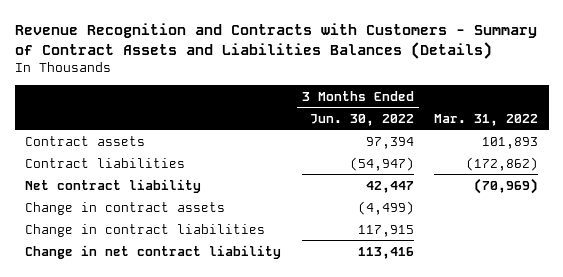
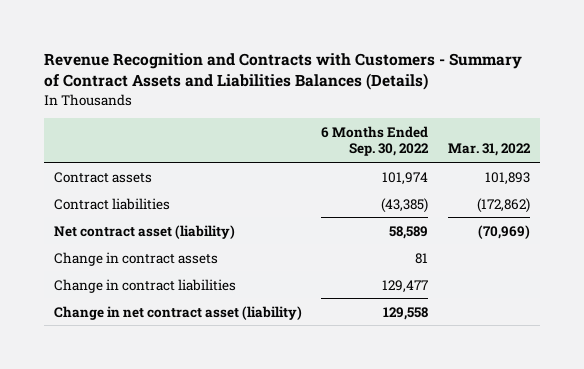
- | 3 Months Ended Jun. 30, 2022 | Mar. 31, 2022
+ | 6 Months Ended Sep. 30, 2022 | Mar. 31, 2022
- Net contract liability | 42,447 | (70,969)
+ Net contract asset (liability) | 58,589 | (70,969)
- Change in net contract liability | 113,416 |
+ Change in net contract asset (liability) | 129,558 |

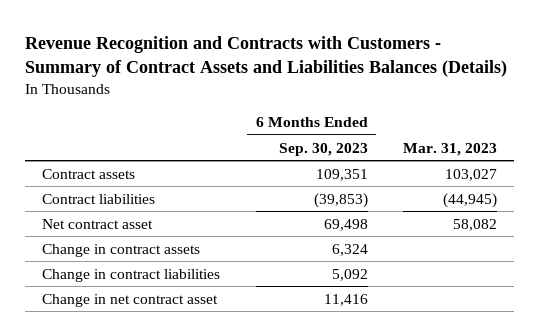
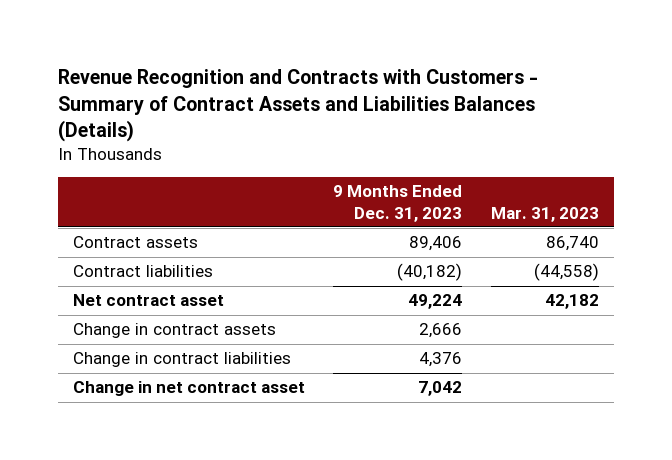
- | 6 Months Ended Sep. 30, 2023 | Mar. 31, 2023
+ | 9 Months Ended Dec. 31, 2023 | Mar. 31, 2023
- Contract assets | 109,351 | 103,027
- Contract liabilities | (39,853) | (44,945)
- Net contract asset | 69,498 | 58,082
+ Contract assets | 89,406 | 86,740
+ Contract liabilities | (40,182) | (44,558)
+ Net contract asset | 49,224 | 42,182

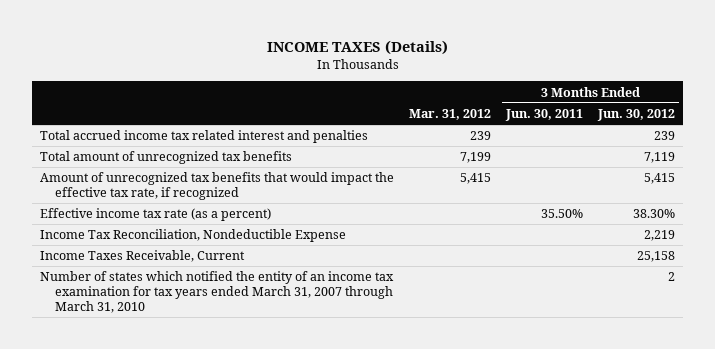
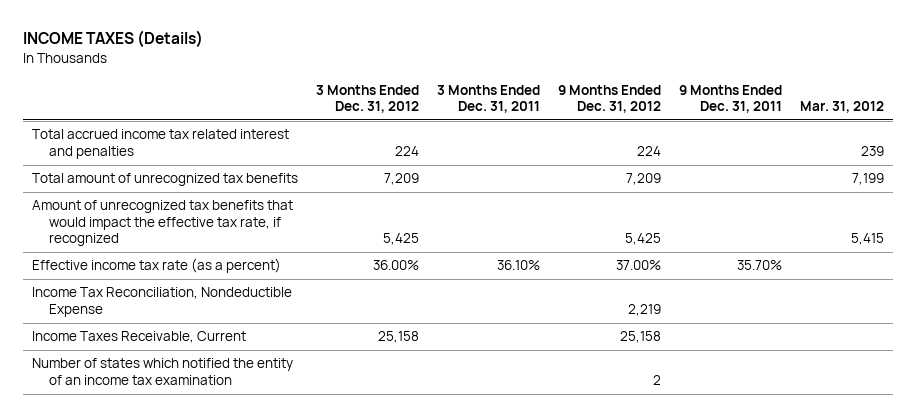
- | Mar. 31, 2012 | 3 Months Ended Jun. 30, 2011 | 3 Months Ended Jun. 30, 2012
+ | 3 Months Ended Dec. 31, 2012 | 3 Months Ended Dec. 31, 2011 | 9 Months Ended Dec. 31, 2012 | 9 Months Ended Dec. 31, 2011 | Mar. 31, 2012
- Number of states which notified the entity of an income tax examination for tax years ended March 31, 2007 through March 31, 2010 | | | 2
+ Number of states which notified the entity of an income tax examination | | | 2 | |

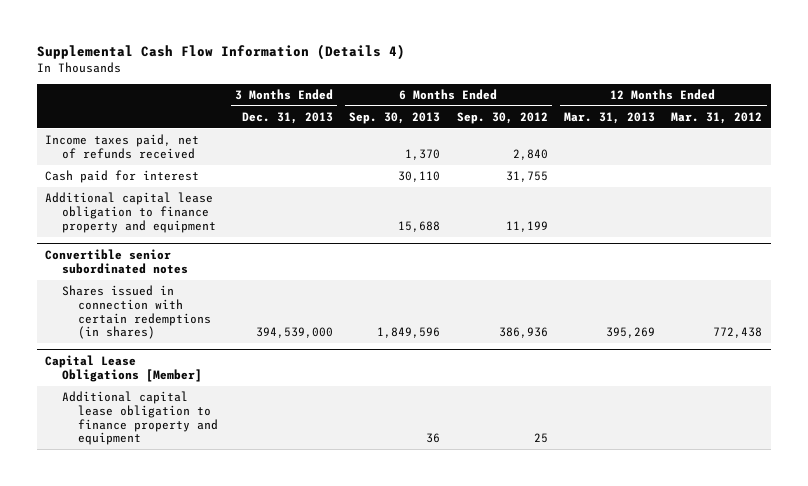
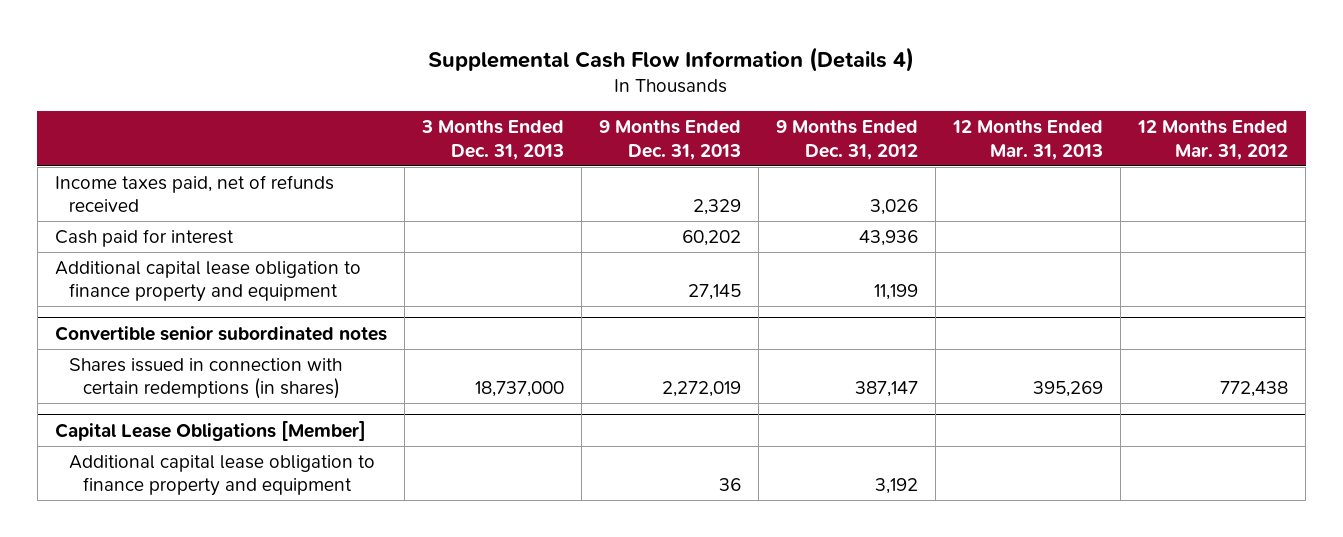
- | 3 Months Ended Dec. 31, 2013 | 6 Months Ended Sep. 30, 2013 | 6 Months Ended Sep. 30, 2012 | 12 Months Ended Mar. 31, 2013 | 12 Months Ended Mar. 31, 2012
+ | 3 Months Ended Dec. 31, 2013 | 9 Months Ended Dec. 31, 2013 | 9 Months Ended Dec. 31, 2012 | 12 Months Ended Mar. 31, 2013 | 12 Months Ended Mar. 31, 2012
@ Convertible senior subordinated notes
- Shares issued in connection with certain redemptions (in shares) | 394,539,000 | 1,849,596 | 386,936 | 395,269 | 772,438
+ Shares issued in connection with certain redemptions (in shares) | 18,737,000 | 2,272,019 | 387,147 | 395,269 | 772,438

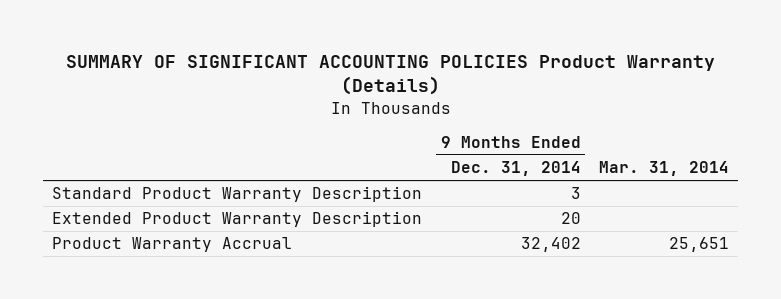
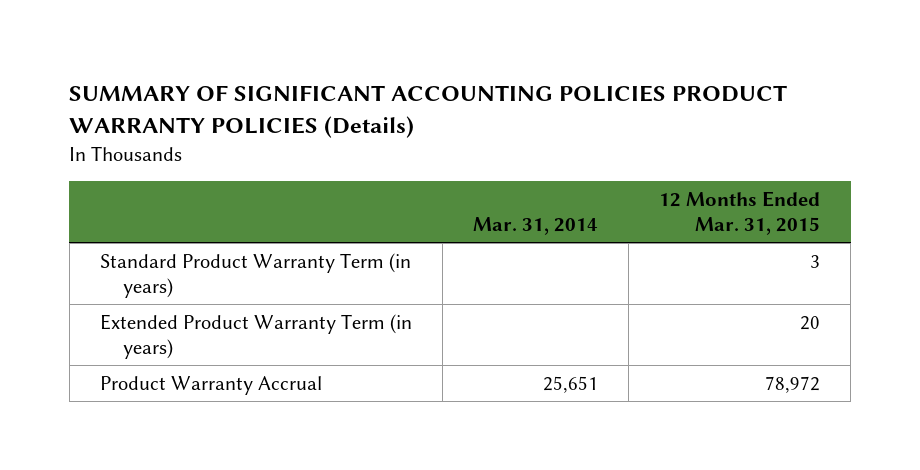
- SUMMARY OF SIGNIFICANT ACCOUNTING POLICIES Product Warranty (Details)
+ SUMMARY OF SIGNIFICANT ACCOUNTING POLICIES PRODUCT WARRANTY POLICIES (Details)
- | 9 Months Ended Dec. 31, 2014 | Mar. 31, 2014
+ | Mar. 31, 2014 | 12 Months Ended Mar. 31, 2015
- Standard Product Warranty Description | 3 |
- Extended Product Warranty Description | 20 |
+ Standard Product Warranty Term (in years) | | 3
+ Extended Product Warranty Term (in years) | | 20

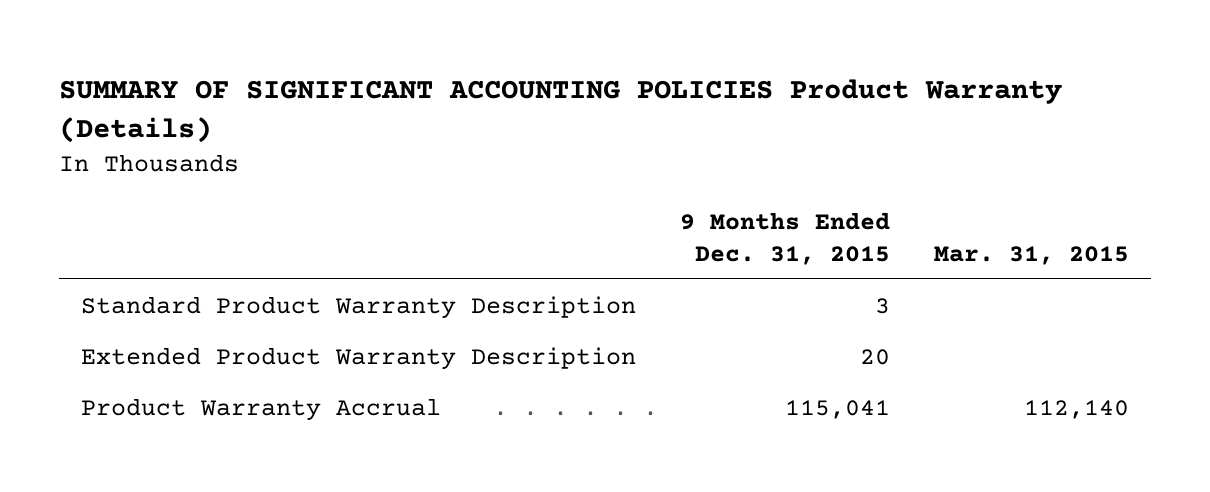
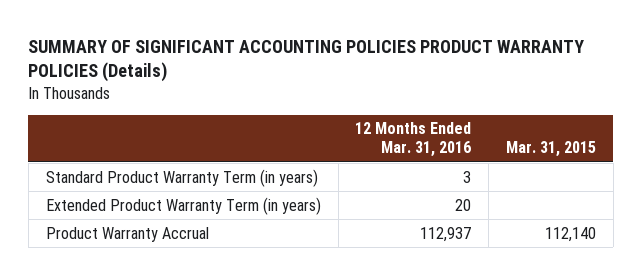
- SUMMARY OF SIGNIFICANT ACCOUNTING POLICIES Product Warranty (Details)
+ SUMMARY OF SIGNIFICANT ACCOUNTING POLICIES PRODUCT WARRANTY POLICIES (Details)
- | 9 Months Ended Dec. 31, 2015 | Mar. 31, 2015
+ | 12 Months Ended Mar. 31, 2016 | Mar. 31, 2015
- Standard Product Warranty Description | 3 |
- Extended Product Warranty Description | 20 |
+ Standard Product Warranty Term (in years) | 3 |
+ Extended Product Warranty Term (in years) | 20 |

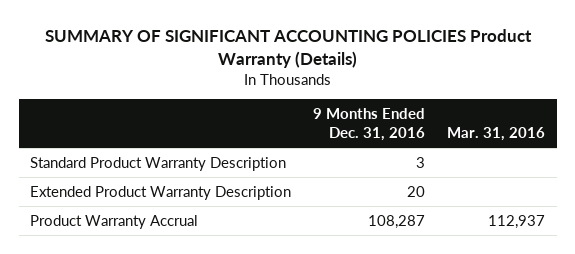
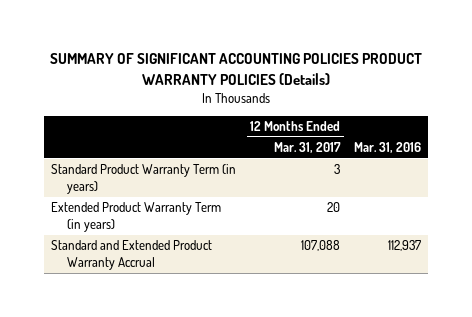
- SUMMARY OF SIGNIFICANT ACCOUNTING POLICIES Product Warranty (Details)
+ SUMMARY OF SIGNIFICANT ACCOUNTING POLICIES PRODUCT WARRANTY POLICIES (Details)
- | 9 Months Ended Dec. 31, 2016 | Mar. 31, 2016
+ | 12 Months Ended Mar. 31, 2017 | Mar. 31, 2016
- Standard Product Warranty Description | 3 |
- Extended Product Warranty Description | 20 |
- Product Warranty Accrual | 108,287 | 112,937
+ Standard Product Warranty Term (in years) | 3 |
+ Extended Product Warranty Term (in years) | 20 |
+ Standard and Extended Product Warranty Accrual | 107,088 | 112,937

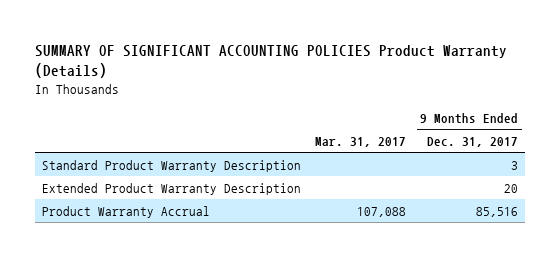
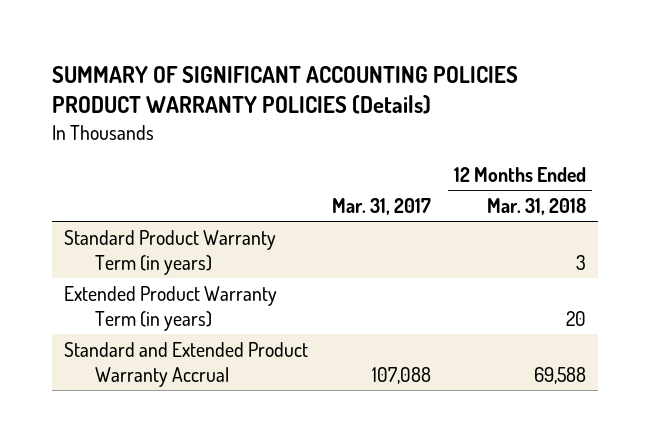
- SUMMARY OF SIGNIFICANT ACCOUNTING POLICIES Product Warranty (Details)
+ SUMMARY OF SIGNIFICANT ACCOUNTING POLICIES PRODUCT WARRANTY POLICIES (Details)
- | Mar. 31, 2017 | 9 Months Ended Dec. 31, 2017
+ | Mar. 31, 2017 | 12 Months Ended Mar. 31, 2018
- Standard Product Warranty Description | | 3
- Extended Product Warranty Description | | 20
- Product Warranty Accrual | 107,088 | 85,516
+ Standard Product Warranty Term (in years) | | 3
+ Extended Product Warranty Term (in years) | | 20
+ Standard and Extended Product Warranty Accrual | 107,088 | 69,588

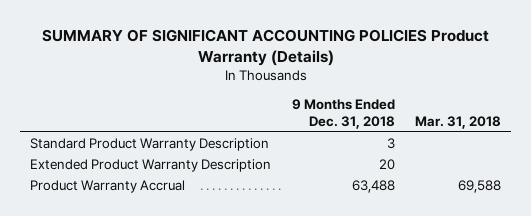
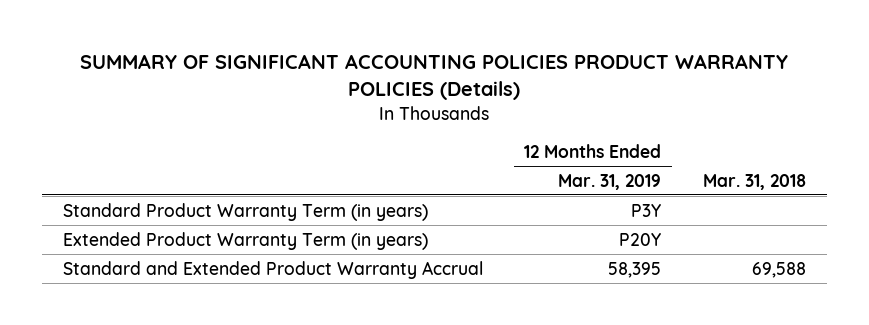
- SUMMARY OF SIGNIFICANT ACCOUNTING POLICIES Product Warranty (Details)
+ SUMMARY OF SIGNIFICANT ACCOUNTING POLICIES PRODUCT WARRANTY POLICIES (Details)
- | 9 Months Ended Dec. 31, 2018 | Mar. 31, 2018
+ | 12 Months Ended Mar. 31, 2019 | Mar. 31, 2018
- Standard Product Warranty Description | 3 |
- Extended Product Warranty Description | 20 |
- Product Warranty Accrual | 63,488 | 69,588
+ Standard Product Warranty Term (in years) | P3Y |
+ Extended Product Warranty Term (in years) | P20Y |
+ Standard and Extended Product Warranty Accrual | 58,395 | 69,588

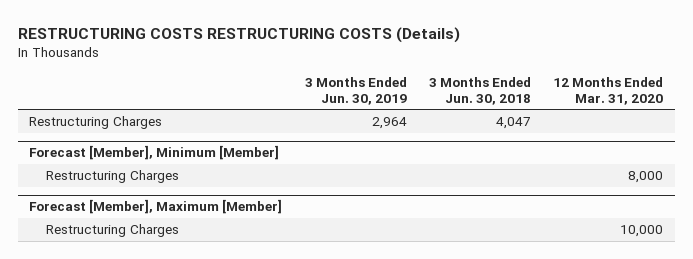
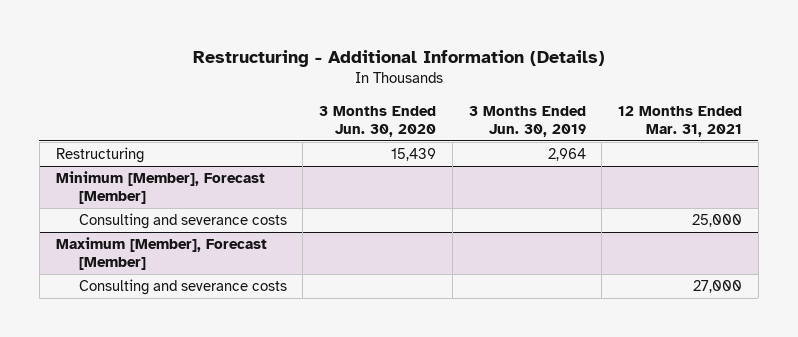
- RESTRUCTURING COSTS RESTRUCTURING COSTS (Details)
+ Restructuring - Additional Information (Details)
- | 3 Months Ended Jun. 30, 2019 | 3 Months Ended Jun. 30, 2018 | 12 Months Ended Mar. 31, 2020
+ | 3 Months Ended Jun. 30, 2020 | 3 Months Ended Jun. 30, 2019 | 12 Months Ended Mar. 31, 2021
- Restructuring Charges | 2,964 | 4,047 |
- Forecast [Member], Minimum [Member]
- Restructuring Charges | | | 8,000
- Forecast [Member], Maximum [Member]
- Restructuring Charges | | | 10,000
+ Restructuring | 15,439 | 2,964 |
+ Minimum [Member], Forecast [Member]
+ Consulting and severance costs | | | 25,000
+ Maximum [Member], Forecast [Member]
+ Consulting and severance costs | | | 27,000

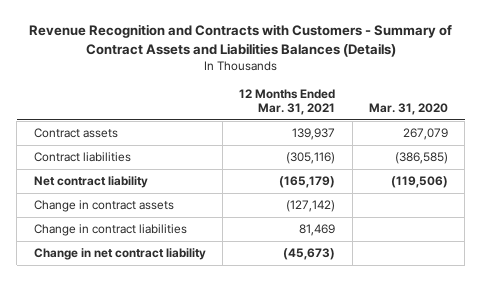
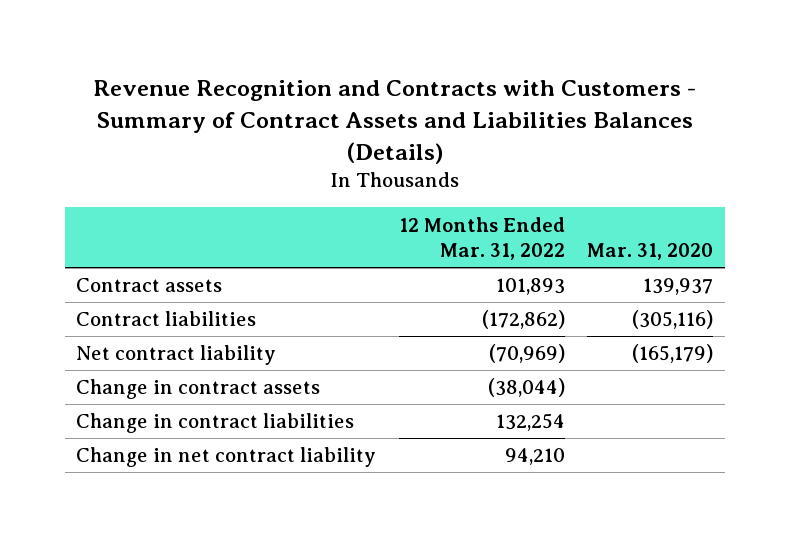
- | 12 Months Ended Mar. 31, 2021 | Mar. 31, 2020
+ | 12 Months Ended Mar. 31, 2022 | Mar. 31, 2020
- Contract assets | 139,937 | 267,079
- Contract liabilities | (305,116) | (386,585)
- Net contract liability | (165,179) | (119,506)
+ Contract assets | 101,893 | 139,937
+ Contract liabilities | (172,862) | (305,116)
+ Net contract liability | (70,969) | (165,179)

